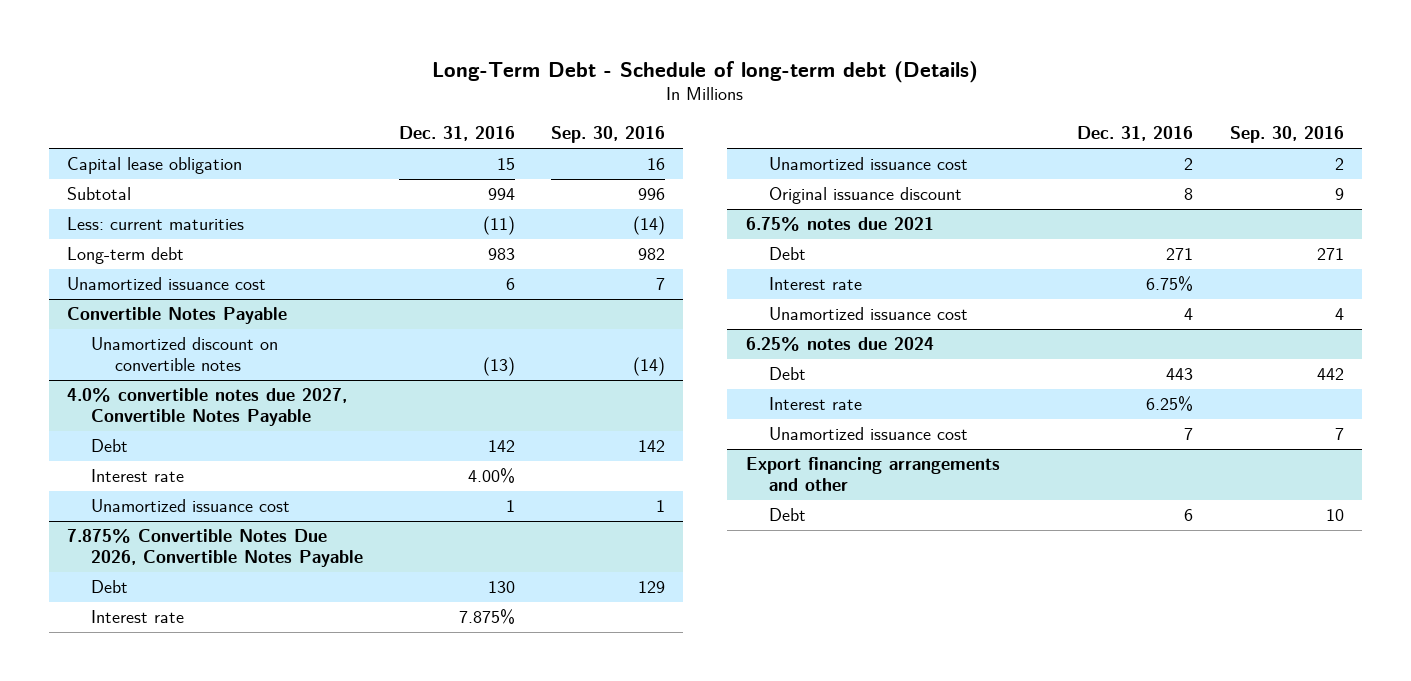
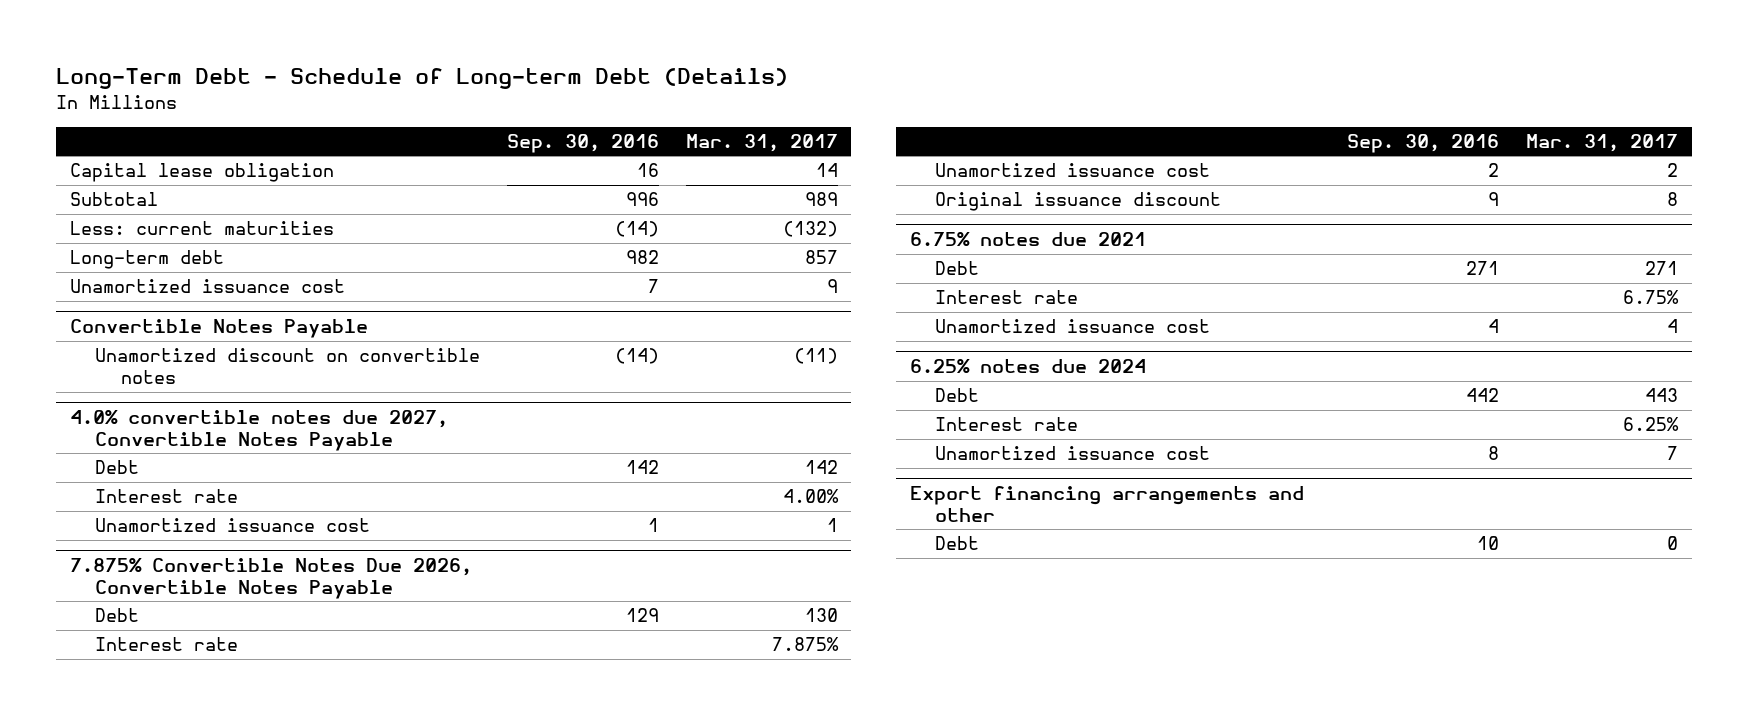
- Long-Term Debt - Schedule of long-term debt (Details)
+ Long-Term Debt - Schedule of Long-term Debt (Details)
- | Dec. 31, 2016 | Sep. 30, 2016
+ | Sep. 30, 2016 | Mar. 31, 2017
@ 6.25% notes due 2024
- Unamortized issuance cost | 7 | 7
+ Unamortized issuance cost | 8 | 7

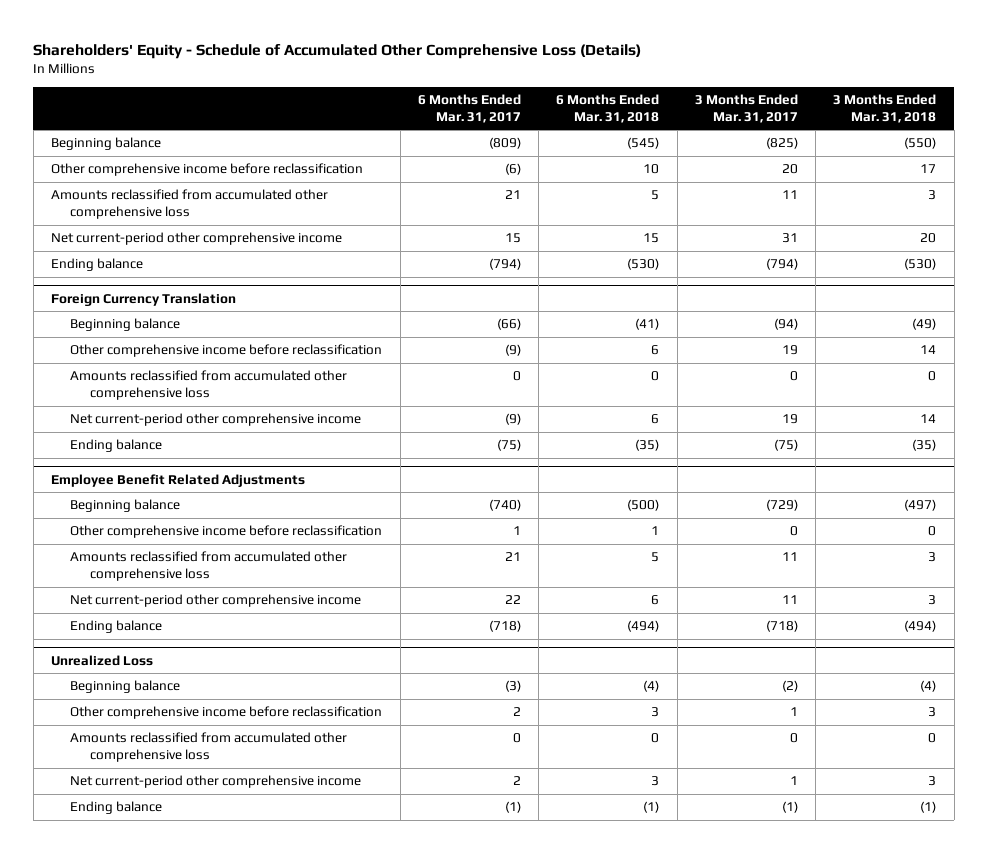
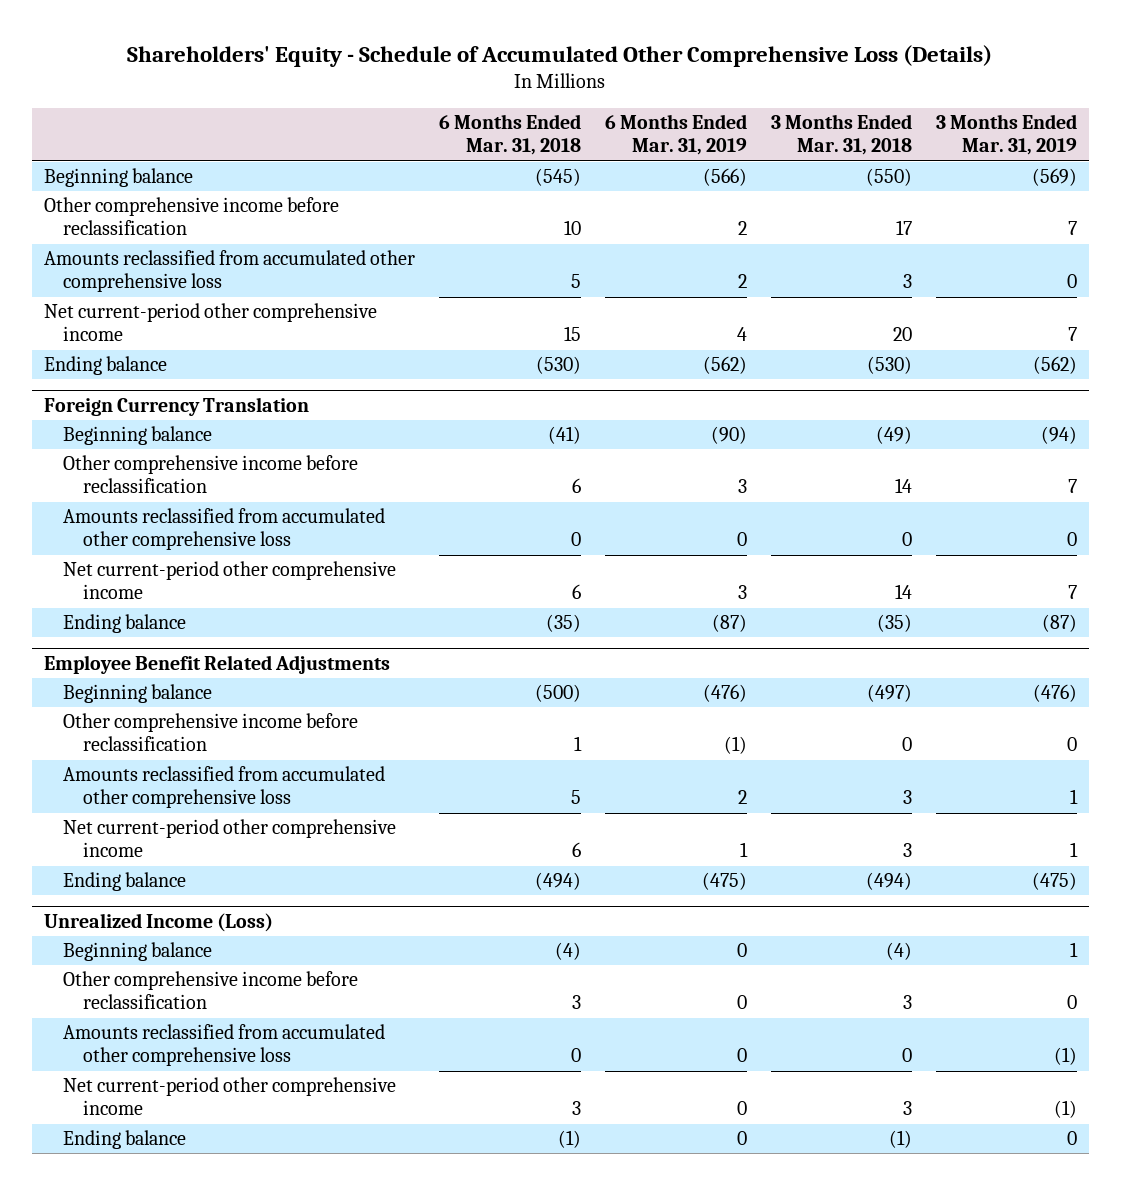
- | 6 Months Ended Mar. 31, 2017 | 6 Months Ended Mar. 31, 2018 | 3 Months Ended Mar. 31, 2017 | 3 Months Ended Mar. 31, 2018
+ | 6 Months Ended Mar. 31, 2018 | 6 Months Ended Mar. 31, 2019 | 3 Months Ended Mar. 31, 2018 | 3 Months Ended Mar. 31, 2019
- Unrealized Loss
+ Unrealized Income (Loss)

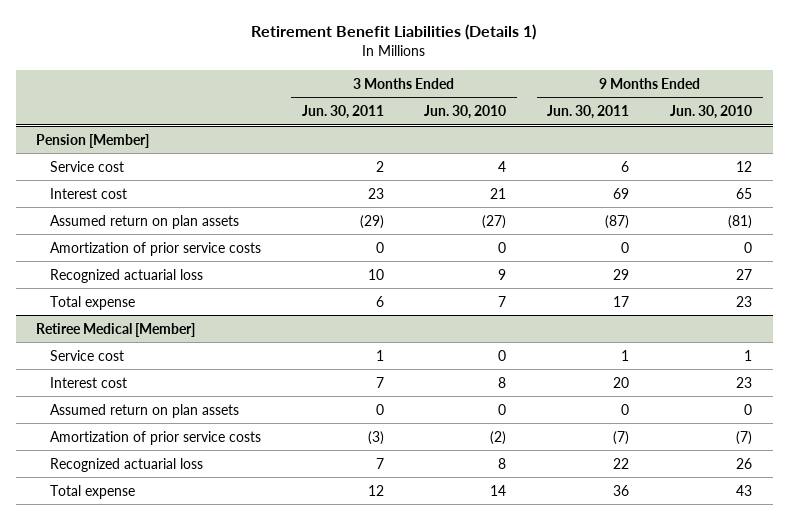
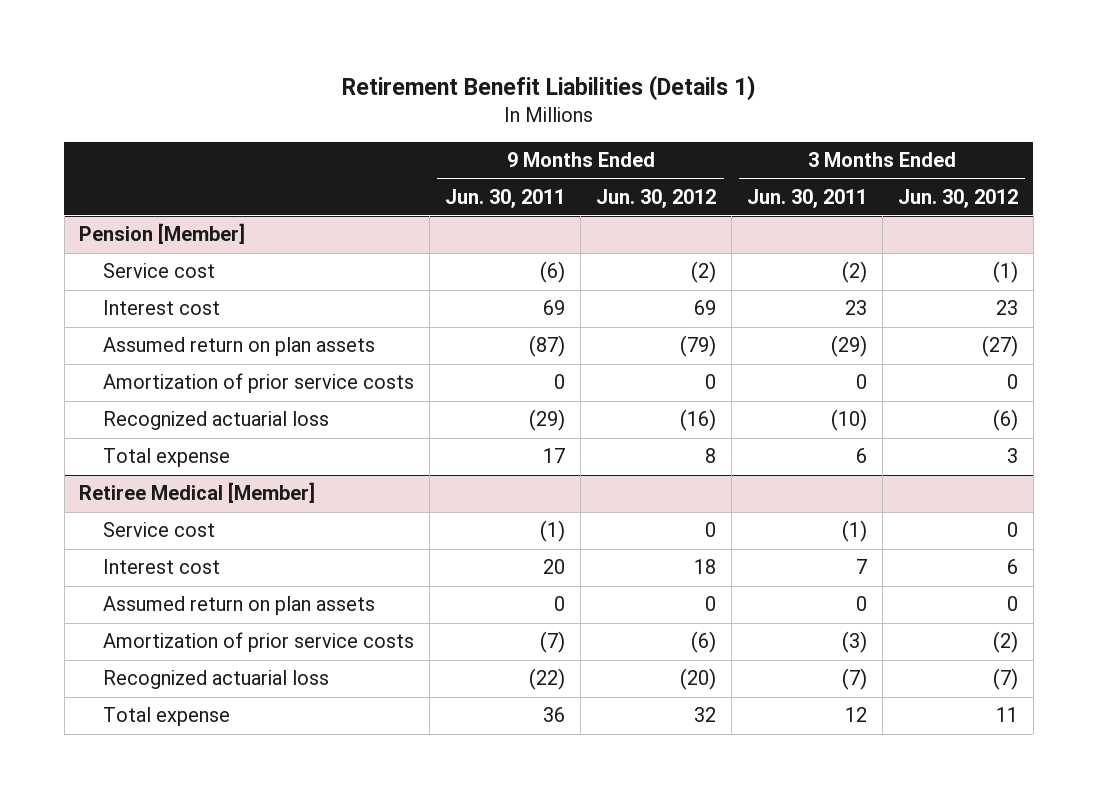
- | 3 Months Ended Jun. 30, 2011 | 3 Months Ended Jun. 30, 2010 | 9 Months Ended Jun. 30, 2011 | 9 Months Ended Jun. 30, 2010
+ | 9 Months Ended Jun. 30, 2011 | 9 Months Ended Jun. 30, 2012 | 3 Months Ended Jun. 30, 2011 | 3 Months Ended Jun. 30, 2012
@ Pension [Member]
- Service cost | 2 | 4 | 6 | 12
+ Service cost | (6) | (2) | (2) | (1)
- Recognized actuarial loss | 10 | 9 | 29 | 27
+ Recognized actuarial loss | (29) | (16) | (10) | (6)
@ Retiree Medical [Member]
- Service cost | 1 | 0 | 1 | 1
+ Service cost | (1) | 0 | (1) | 0
- Recognized actuarial loss | 7 | 8 | 22 | 26
+ Recognized actuarial loss | (22) | (20) | (7) | (7)

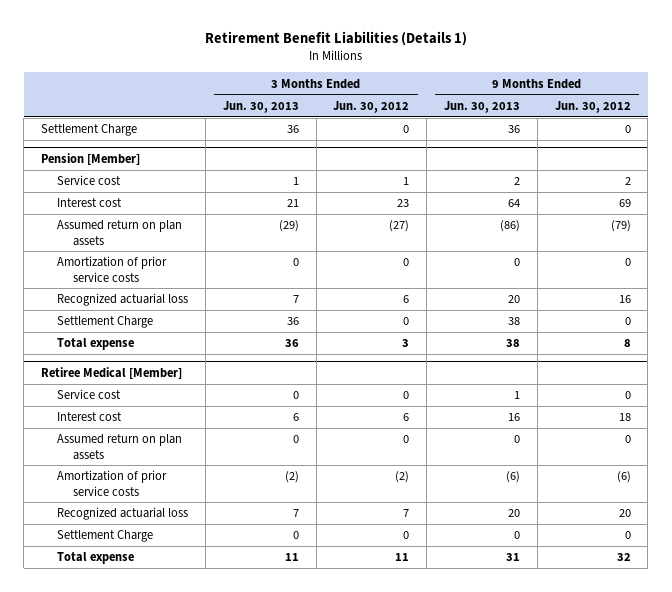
- | 9 Months Ended Jun. 30, 2011 | 9 Months Ended Jun. 30, 2012 | 3 Months Ended Jun. 30, 2011 | 3 Months Ended Jun. 30, 2012
+ | 3 Months Ended Jun. 30, 2013 | 3 Months Ended Jun. 30, 2012 | 9 Months Ended Jun. 30, 2013 | 9 Months Ended Jun. 30, 2012
+ Settlement Charge | 36 | 0 | 36 | 0
@ Pension [Member]
- Service cost | (6) | (2) | (2) | (1)
+ Service cost | 1 | 1 | 2 | 2
- Recognized actuarial loss | (29) | (16) | (10) | (6)
+ Recognized actuarial loss | 7 | 6 | 20 | 16
+ Settlement Charge | 36 | 0 | 38 | 0
@ Retiree Medical [Member]
- Recognized actuarial loss | (22) | (20) | (7) | (7)
+ Recognized actuarial loss | 7 | 7 | 20 | 20
+ Settlement Charge | 0 | 0 | 0 | 0

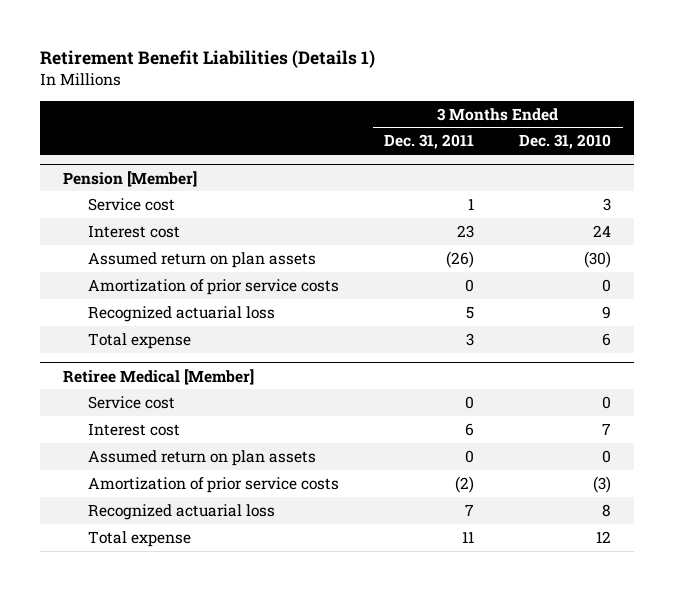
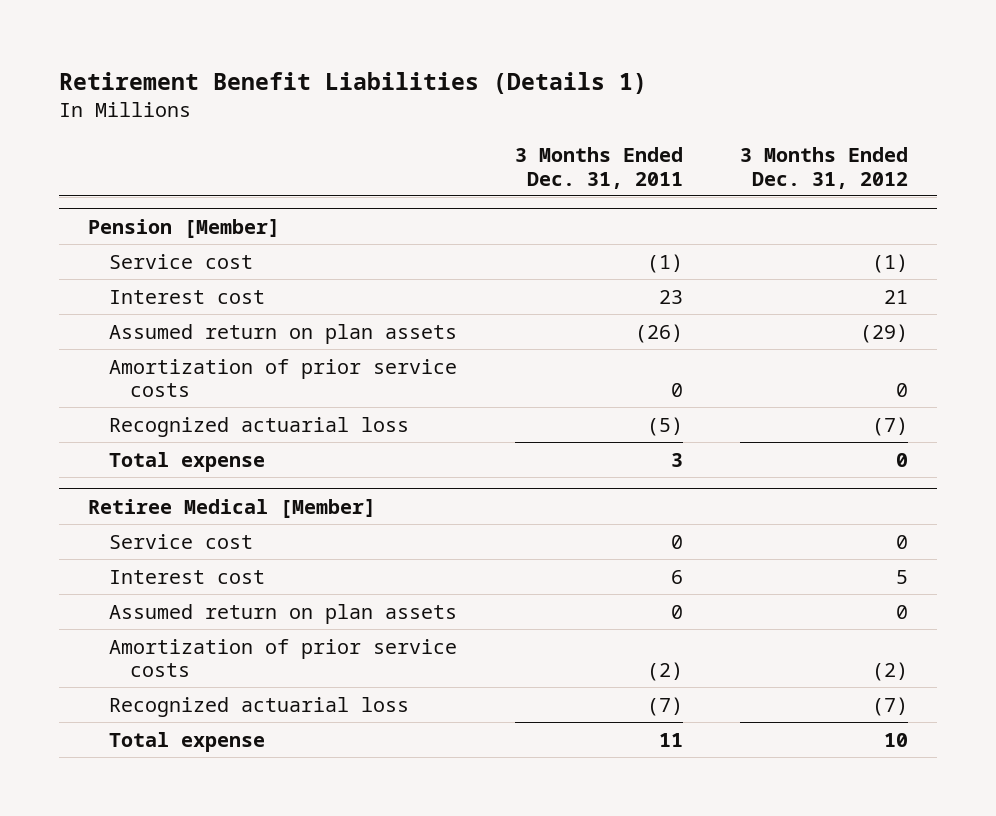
- | 3 Months Ended Dec. 31, 2011 | 3 Months Ended Dec. 31, 2010
+ | 3 Months Ended Dec. 31, 2011 | 3 Months Ended Dec. 31, 2012
@ Pension [Member]
- Service cost | 1 | 3
+ Service cost | (1) | (1)
- Recognized actuarial loss | 5 | 9
+ Recognized actuarial loss | (5) | (7)
@ Retiree Medical [Member]
- Recognized actuarial loss | 7 | 8
+ Recognized actuarial loss | (7) | (7)

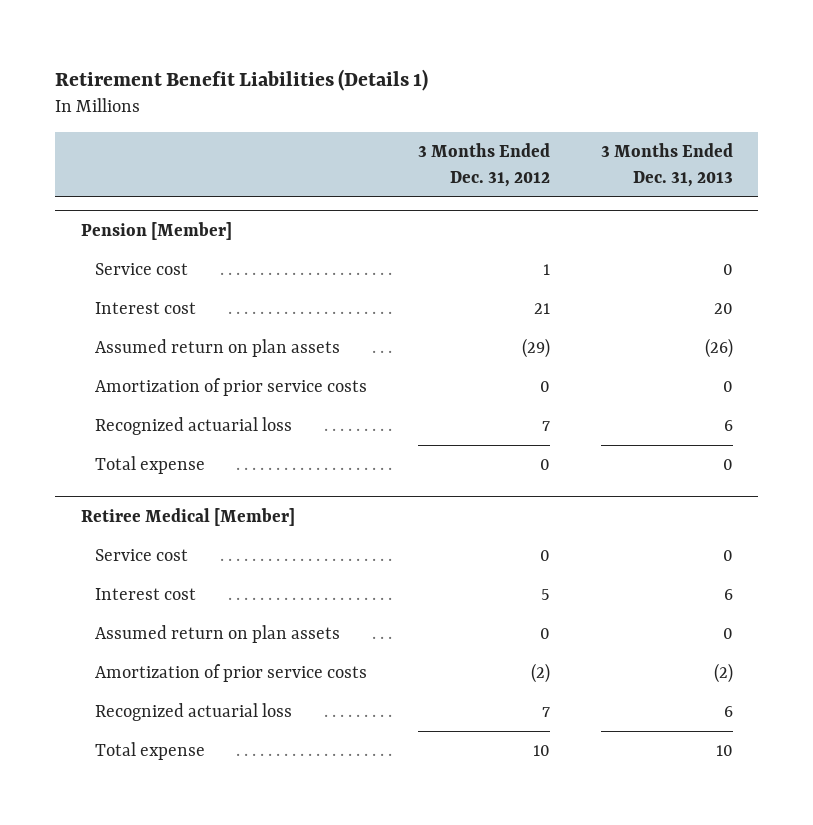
- | 3 Months Ended Dec. 31, 2011 | 3 Months Ended Dec. 31, 2012
+ | 3 Months Ended Dec. 31, 2012 | 3 Months Ended Dec. 31, 2013
@ Pension [Member]
- Service cost | (1) | (1)
+ Service cost | 1 | 0
- Recognized actuarial loss | (5) | (7)
+ Recognized actuarial loss | 7 | 6
@ Retiree Medical [Member]
- Recognized actuarial loss | (7) | (7)
+ Recognized actuarial loss | 7 | 6

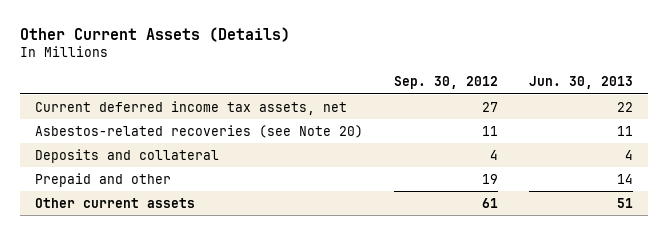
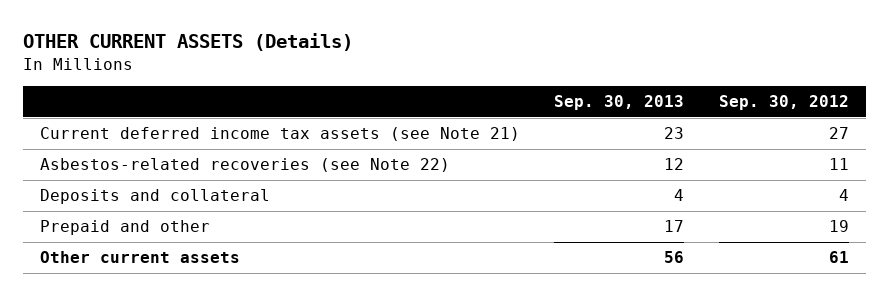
- Other Current Assets (Details)
+ OTHER CURRENT ASSETS (Details)
- | Sep. 30, 2012 | Jun. 30, 2013
+ | Sep. 30, 2013 | Sep. 30, 2012
- Current deferred income tax assets, net | 27 | 22
- Asbestos-related recoveries (see Note 20) | 11 | 11
+ Current deferred income tax assets (see Note 21) | 23 | 27
+ Asbestos-related recoveries (see Note 22) | 12 | 11

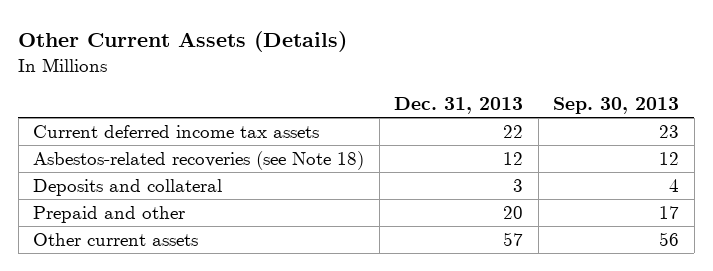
- OTHER CURRENT ASSETS (Details)
+ Other Current Assets (Details)
- | Sep. 30, 2013 | Sep. 30, 2012
+ | Dec. 31, 2013 | Sep. 30, 2013
- Current deferred income tax assets (see Note 21) | 23 | 27
- Asbestos-related recoveries (see Note 22) | 12 | 11
+ Current deferred income tax assets | 22 | 23
+ Asbestos-related recoveries (see Note 18) | 12 | 12

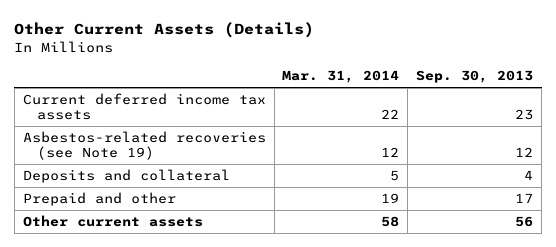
- | Dec. 31, 2013 | Sep. 30, 2013
+ | Mar. 31, 2014 | Sep. 30, 2013
- Asbestos-related recoveries (see Note 18) | 12 | 12
+ Asbestos-related recoveries (see Note 19) | 12 | 12

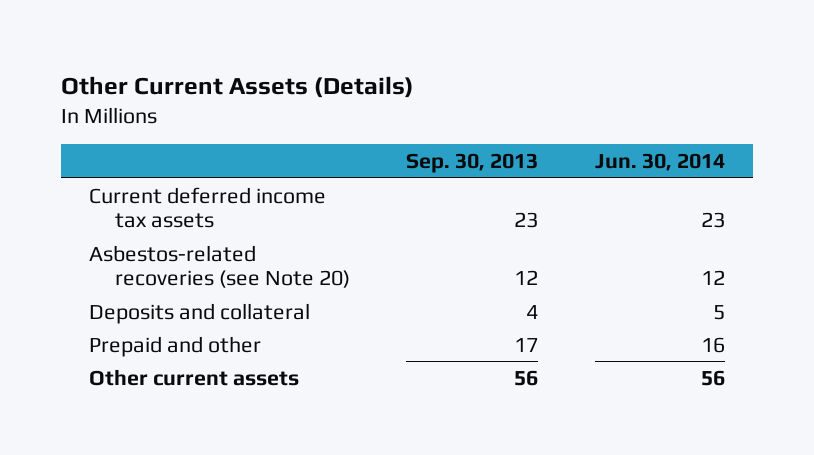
- | Mar. 31, 2014 | Sep. 30, 2013
+ | Sep. 30, 2013 | Jun. 30, 2014
- Asbestos-related recoveries (see Note 19) | 12 | 12
+ Asbestos-related recoveries (see Note 20) | 12 | 12

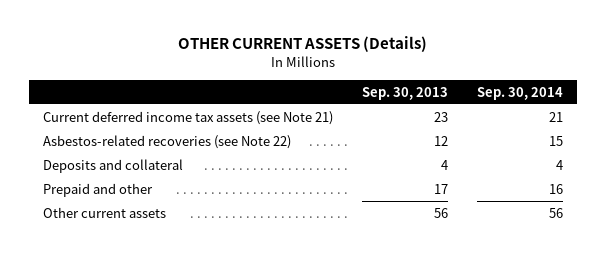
- Other Current Assets (Details)
+ OTHER CURRENT ASSETS (Details)
- | Sep. 30, 2013 | Jun. 30, 2014
+ | Sep. 30, 2013 | Sep. 30, 2014
- Current deferred income tax assets | 23 | 23
- Asbestos-related recoveries (see Note 20) | 12 | 12
+ Current deferred income tax assets (see Note 21) | 23 | 21
+ Asbestos-related recoveries (see Note 22) | 12 | 15

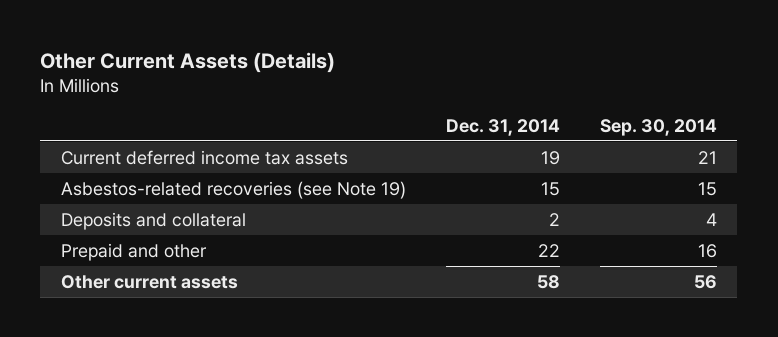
- OTHER CURRENT ASSETS (Details)
+ Other Current Assets (Details)
- | Sep. 30, 2013 | Sep. 30, 2014
+ | Dec. 31, 2014 | Sep. 30, 2014
- Current deferred income tax assets (see Note 21) | 23 | 21
- Asbestos-related recoveries (see Note 22) | 12 | 15
+ Current deferred income tax assets | 19 | 21
+ Asbestos-related recoveries (see Note 19) | 15 | 15

